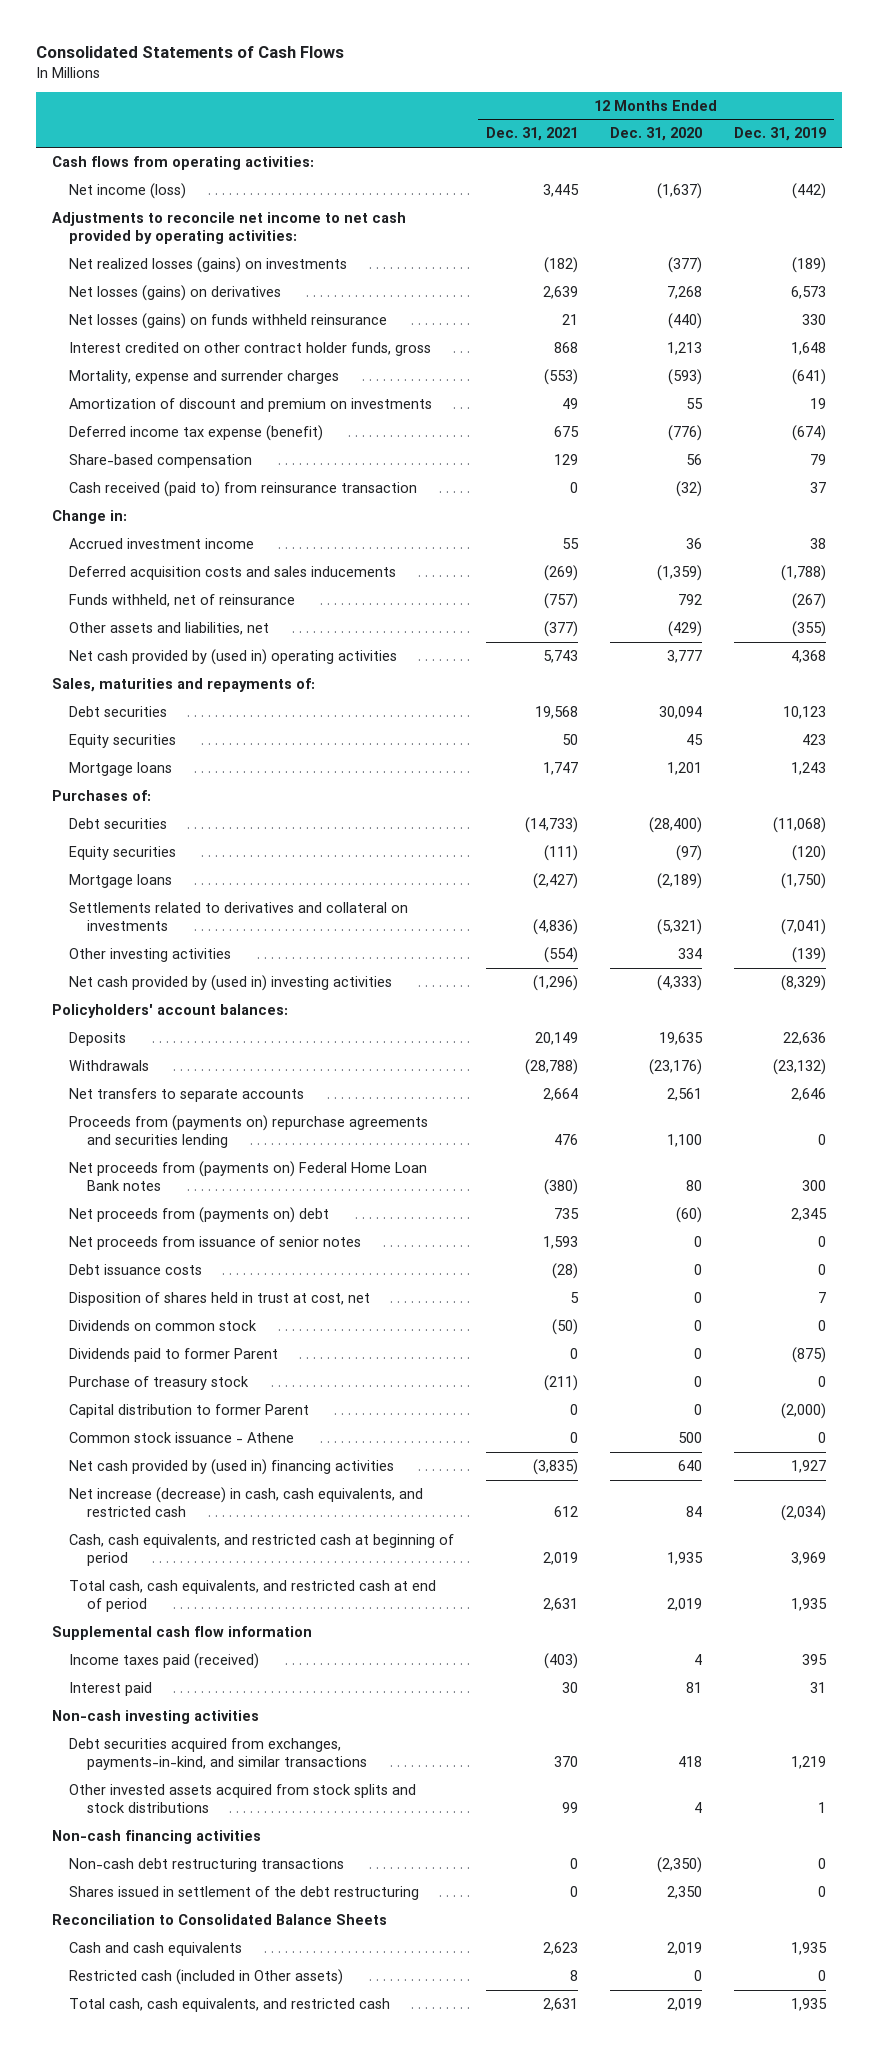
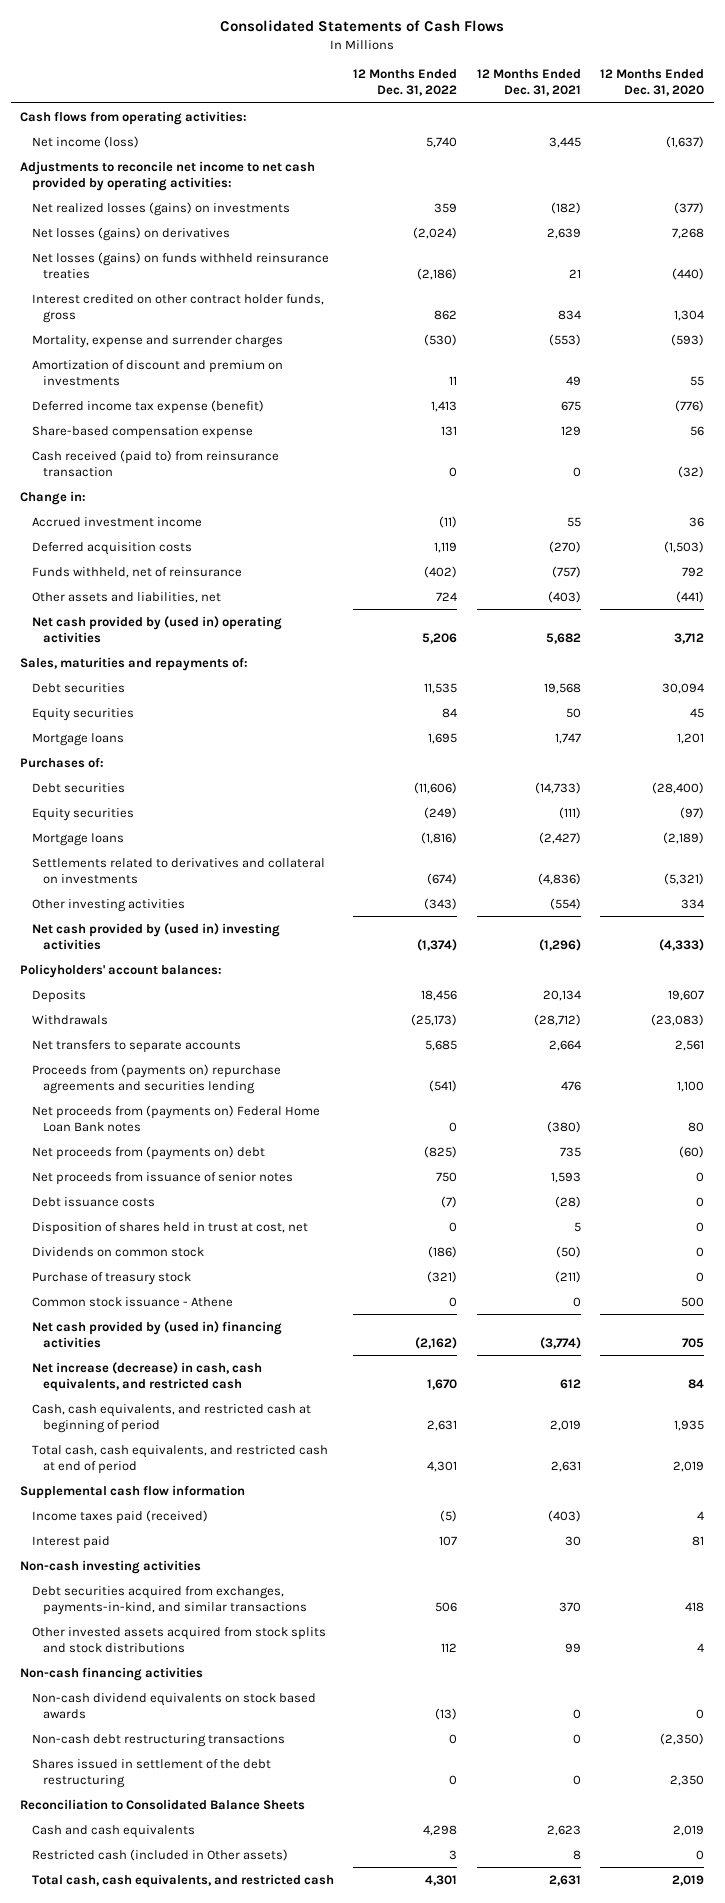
- | 12 Months Ended Dec. 31, 2021 | 12 Months Ended Dec. 31, 2020 | 12 Months Ended Dec. 31, 2019
+ | 12 Months Ended Dec. 31, 2022 | 12 Months Ended Dec. 31, 2021 | 12 Months Ended Dec. 31, 2020
- Net losses (gains) on funds withheld reinsurance | 21 | (440) | 330
- Interest credited on other contract holder funds, gross | 868 | 1,213 | 1,648
+ Net losses (gains) on funds withheld reinsurance treaties | (2,186) | 21 | (440)
+ Interest credited on other contract holder funds, gross | 862 | 834 | 1,304
- Share-based compensation | 129 | 56 | 79
+ Share-based compensation expense | 131 | 129 | 56
- Deferred acquisition costs and sales inducements | (269) | (1,359) | (1,788)
+ Deferred acquisition costs | 1,119 | (270) | (1,503)
- Other assets and liabilities, net | (377) | (429) | (355)
- Net cash provided by (used in) operating activities | 5,743 | 3,777 | 4,368
+ Other assets and liabilities, net | 724 | (403) | (441)
+ Net cash provided by (used in) operating activities | 5,206 | 5,682 | 3,712
- Deposits | 20,149 | 19,635 | 22,636
- Withdrawals | (28,788) | (23,176) | (23,132)
+ Deposits | 18,456 | 20,134 | 19,607
+ Withdrawals | (25,173) | (28,712) | (23,083)
- Dividends paid to former Parent | 0 | 0 | (875)
- Capital distribution to former Parent | 0 | 0 | (2,000)
- Net cash provided by (used in) financing activities | (3,835) | 640 | 1,927
+ Net cash provided by (used in) financing activities | (2,162) | (3,774) | 705
+ Non-cash dividend equivalents on stock based awards | (13) | 0 | 0

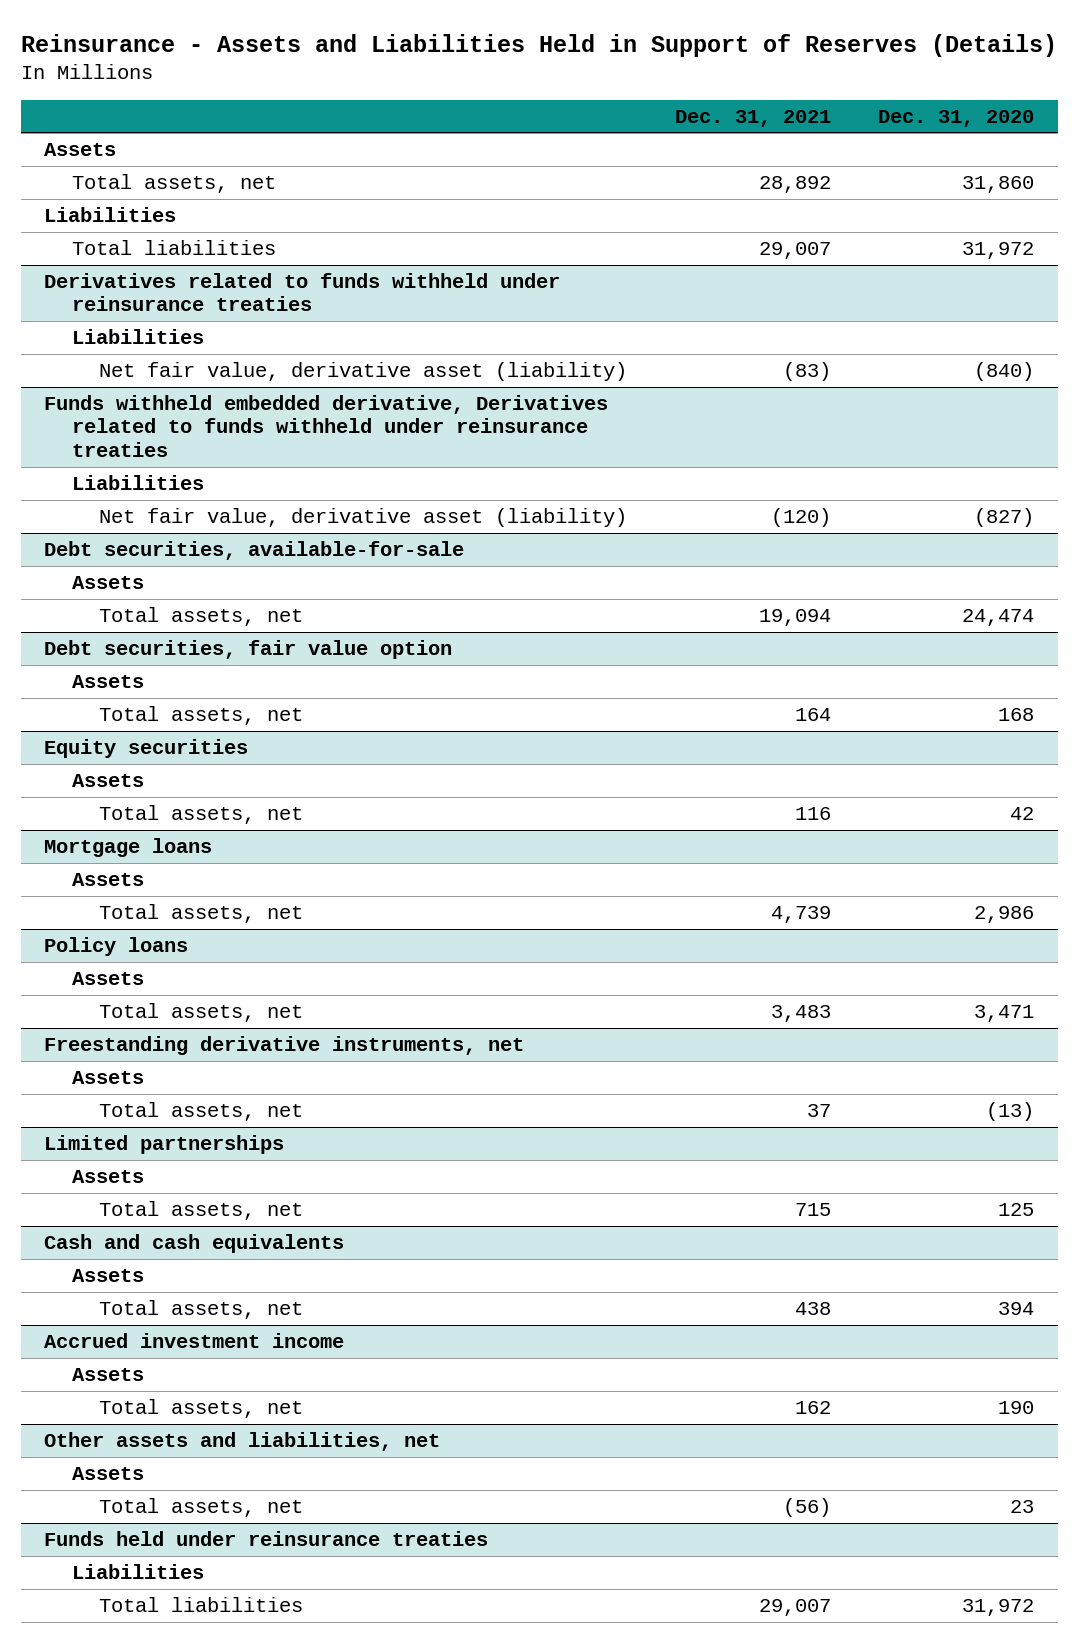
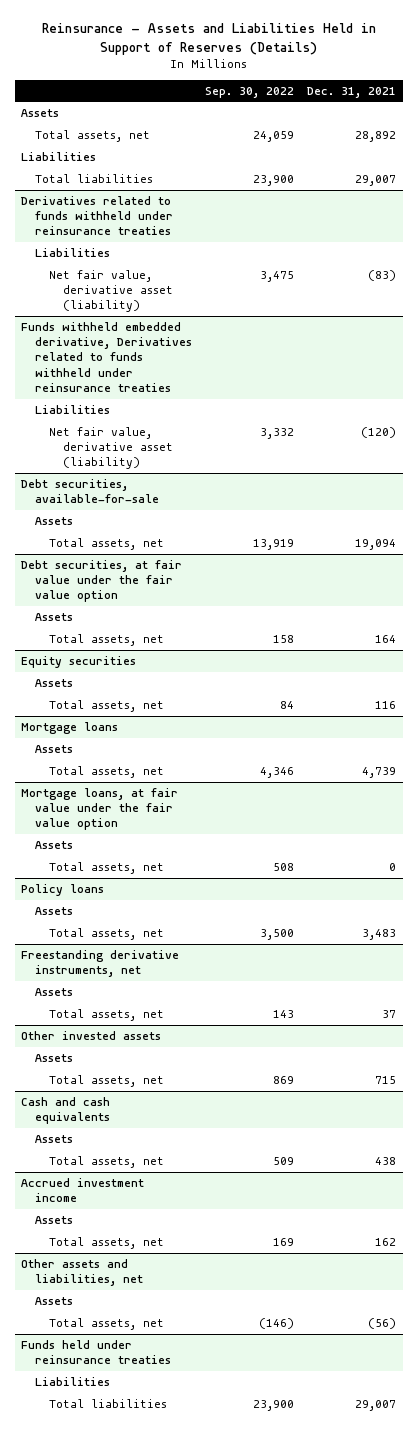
- | Dec. 31, 2021 | Dec. 31, 2020
+ | Sep. 30, 2022 | Dec. 31, 2021
- Debt securities, fair value option
+ Debt securities, at fair value under the fair value option
+ Mortgage loans, at fair value under the fair value option
+ Assets
+ Total assets, net | 508 | 0
- Limited partnerships
+ Other invested assets

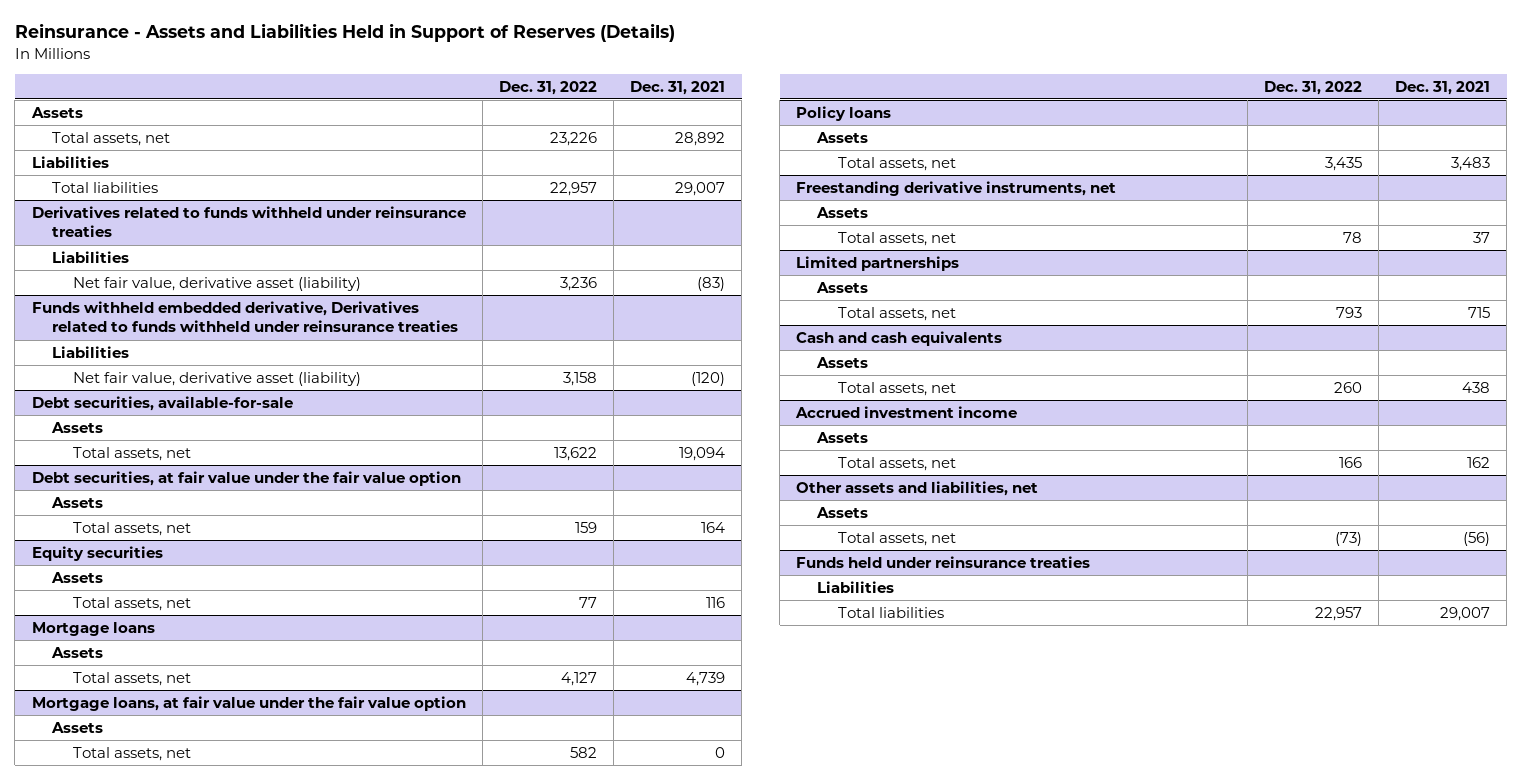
- | Sep. 30, 2022 | Dec. 31, 2021
+ | Dec. 31, 2022 | Dec. 31, 2021
- Other invested assets
+ Limited partnerships

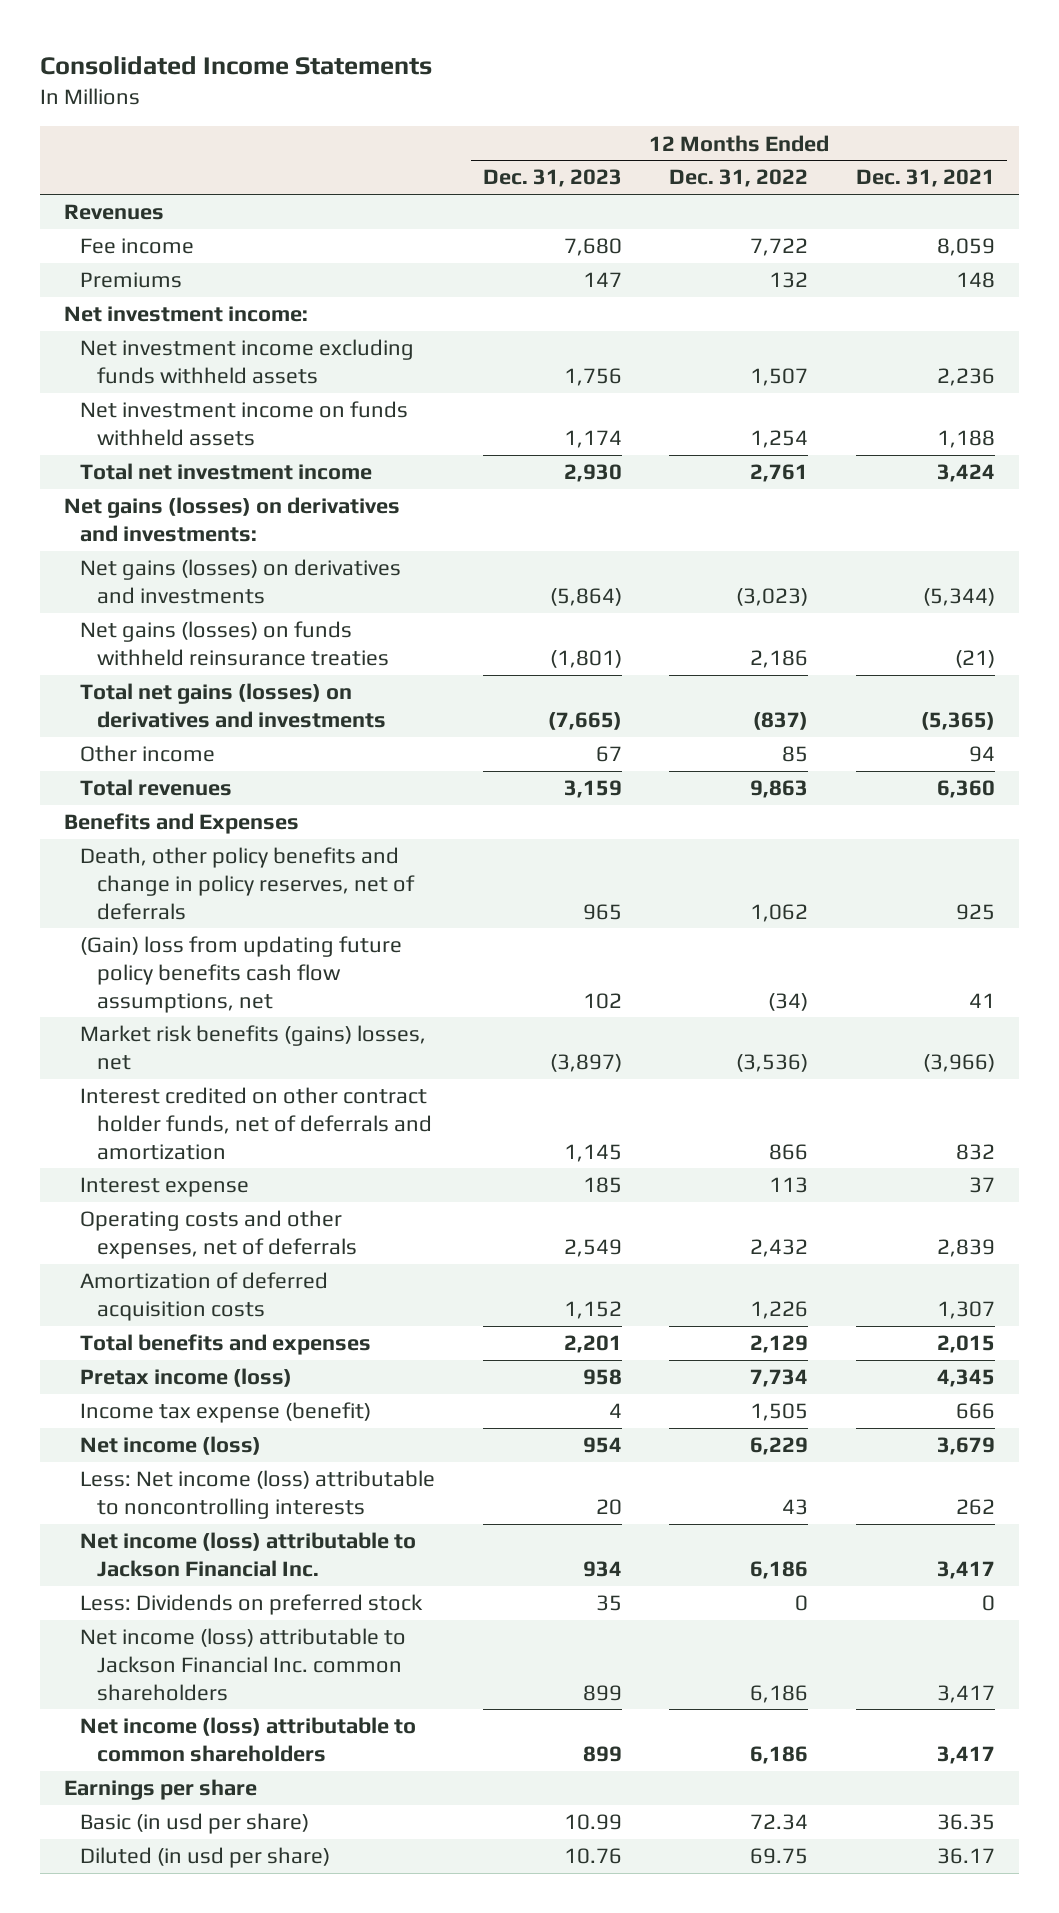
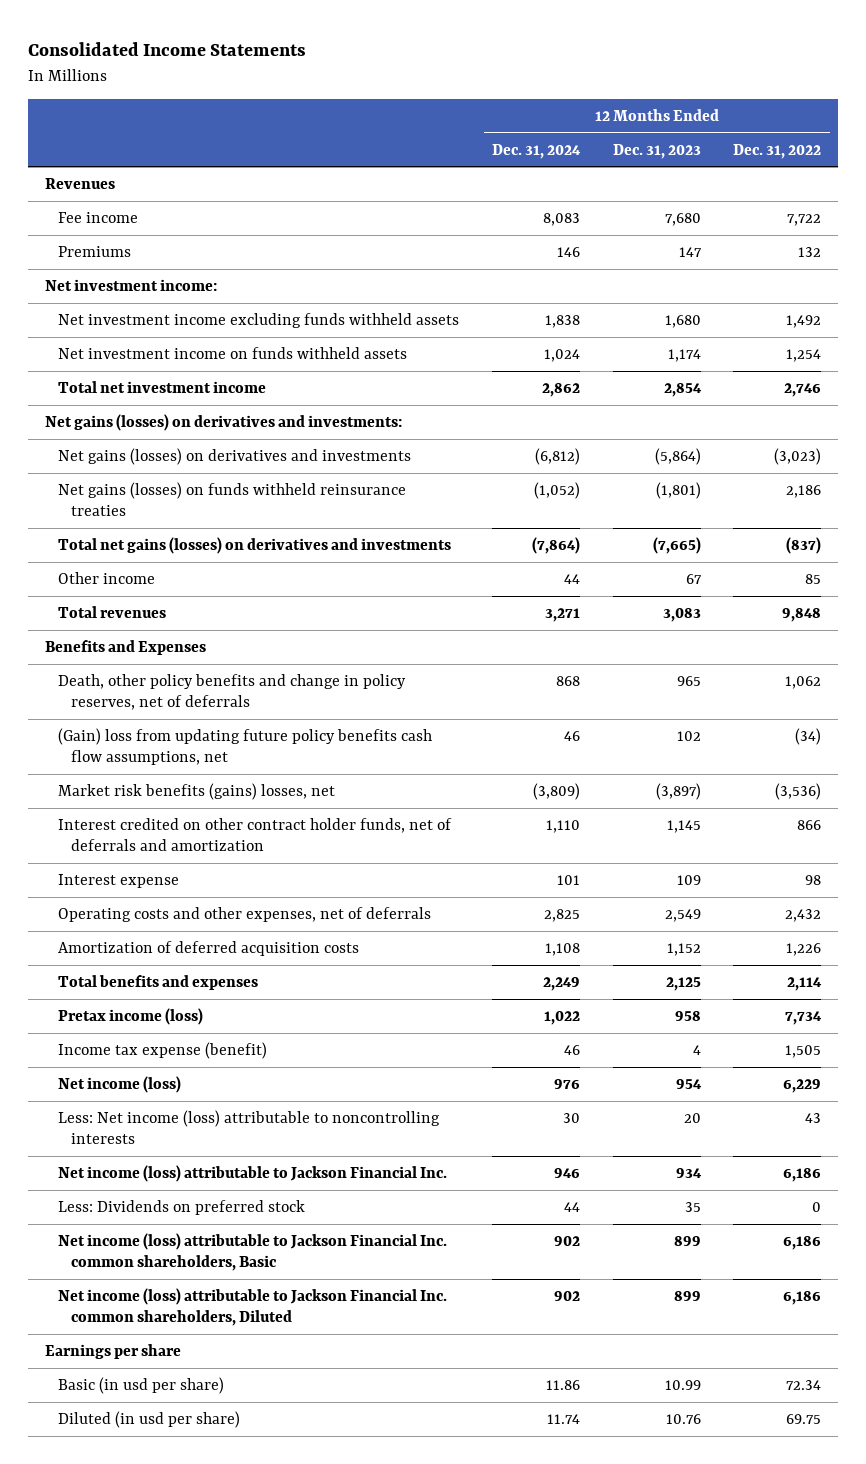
- | 12 Months Ended Dec. 31, 2023 | 12 Months Ended Dec. 31, 2022 | 12 Months Ended Dec. 31, 2021
+ | 12 Months Ended Dec. 31, 2024 | 12 Months Ended Dec. 31, 2023 | 12 Months Ended Dec. 31, 2022
- Net investment income excluding funds withheld assets | 1,756 | 1,507 | 2,236
+ Net investment income excluding funds withheld assets | 1,838 | 1,680 | 1,492
- Total net investment income | 2,930 | 2,761 | 3,424
+ Total net investment income | 2,862 | 2,854 | 2,746
- Total revenues | 3,159 | 9,863 | 6,360
+ Total revenues | 3,271 | 3,083 | 9,848
- Interest expense | 185 | 113 | 37
+ Interest expense | 101 | 109 | 98
- Total benefits and expenses | 2,201 | 2,129 | 2,015
+ Total benefits and expenses | 2,249 | 2,125 | 2,114
- Net income (loss) attributable to Jackson Financial Inc. common shareholders | 899 | 6,186 | 3,417
- Net income (loss) attributable to common shareholders | 899 | 6,186 | 3,417
+ Net income (loss) attributable to Jackson Financial Inc. common shareholders, Basic | 902 | 899 | 6,186
+ Net income (loss) attributable to Jackson Financial Inc. common shareholders, Diluted | 902 | 899 | 6,186

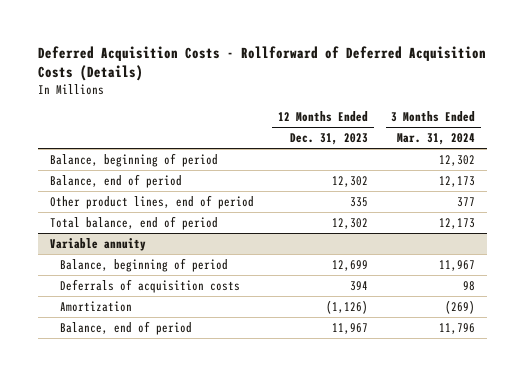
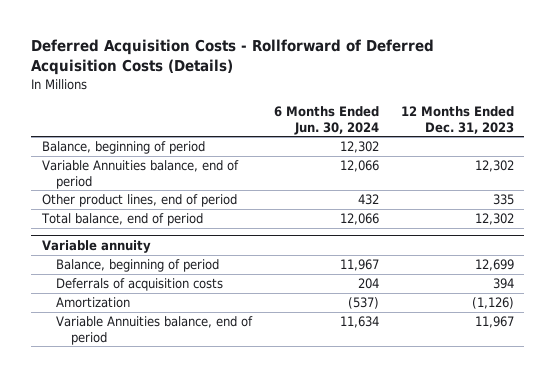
- | 12 Months Ended Dec. 31, 2023 | 3 Months Ended Mar. 31, 2024
+ | 6 Months Ended Jun. 30, 2024 | 12 Months Ended Dec. 31, 2023
- Balance, end of period | 12,302 | 12,173
+ Variable Annuities balance, end of period | 12,066 | 12,302
@ Variable annuity
- Balance, end of period | 11,967 | 11,796
+ Variable Annuities balance, end of period | 11,634 | 11,967

